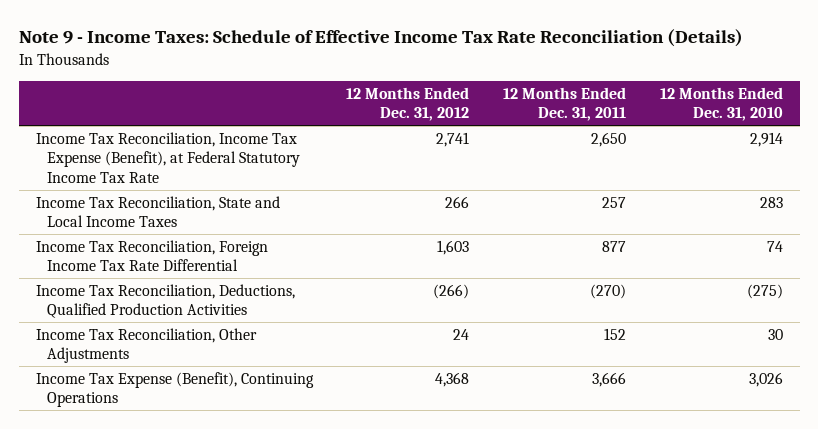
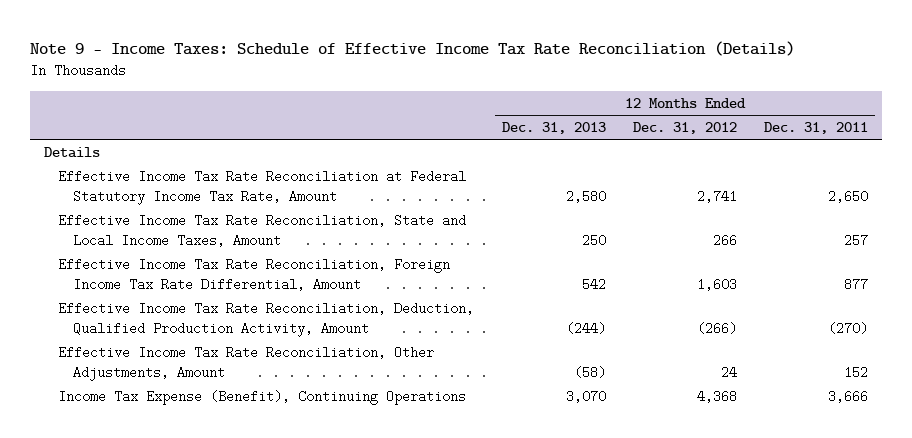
- | 12 Months Ended Dec. 31, 2012 | 12 Months Ended Dec. 31, 2011 | 12 Months Ended Dec. 31, 2010
+ | 12 Months Ended Dec. 31, 2013 | 12 Months Ended Dec. 31, 2012 | 12 Months Ended Dec. 31, 2011
- Income Tax Reconciliation, Income Tax Expense (Benefit), at Federal Statutory Income Tax Rate | 2,741 | 2,650 | 2,914
- Income Tax Reconciliation, State and Local Income Taxes | 266 | 257 | 283
- Income Tax Reconciliation, Foreign Income Tax Rate Differential | 1,603 | 877 | 74
- Income Tax Reconciliation, Deductions, Qualified Production Activities | (266) | (270) | (275)
- Income Tax Reconciliation, Other Adjustments | 24 | 152 | 30
+ Details
+ Effective Income Tax Rate Reconciliation at Federal Statutory Income Tax Rate, Amount | 2,580 | 2,741 | 2,650
+ Effective Income Tax Rate Reconciliation, State and Local Income Taxes, Amount | 250 | 266 | 257
+ Effective Income Tax Rate Reconciliation, Foreign Income Tax Rate Differential, Amount | 542 | 1,603 | 877
+ Effective Income Tax Rate Reconciliation, Deduction, Qualified Production Activity, Amount | (244) | (266) | (270)
+ Effective Income Tax Rate Reconciliation, Other Adjustments, Amount | (58) | 24 | 152

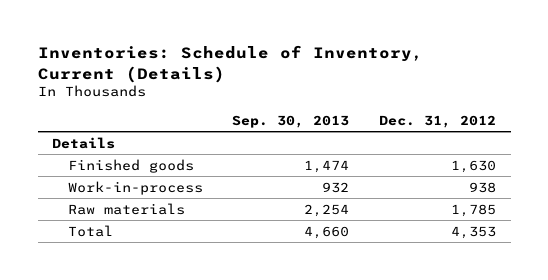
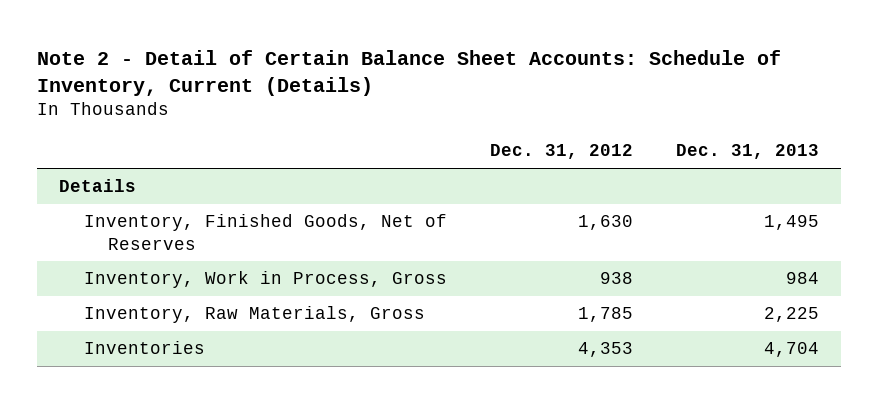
- Inventories: Schedule of Inventory, Current (Details)
+ Note 2 - Detail of Certain Balance Sheet Accounts: Schedule of Inventory, Current (Details)
- | Sep. 30, 2013 | Dec. 31, 2012
+ | Dec. 31, 2012 | Dec. 31, 2013
- Finished goods | 1,474 | 1,630
- Work-in-process | 932 | 938
- Raw materials | 2,254 | 1,785
- Total | 4,660 | 4,353
+ Inventory, Finished Goods, Net of Reserves | 1,630 | 1,495
+ Inventory, Work in Process, Gross | 938 | 984
+ Inventory, Raw Materials, Gross | 1,785 | 2,225
+ Inventories | 4,353 | 4,704

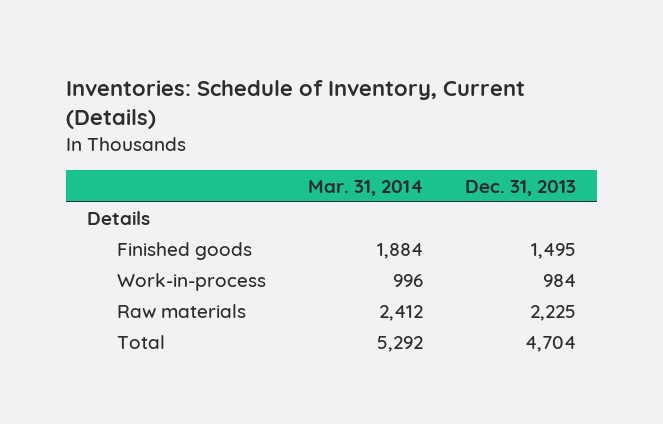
- Note 2 - Detail of Certain Balance Sheet Accounts: Schedule of Inventory, Current (Details)
+ Inventories: Schedule of Inventory, Current (Details)
- | Dec. 31, 2012 | Dec. 31, 2013
+ | Mar. 31, 2014 | Dec. 31, 2013
- Inventory, Finished Goods, Net of Reserves | 1,630 | 1,495
- Inventory, Work in Process, Gross | 938 | 984
- Inventory, Raw Materials, Gross | 1,785 | 2,225
- Inventories | 4,353 | 4,704
+ Finished goods | 1,884 | 1,495
+ Work-in-process | 996 | 984
+ Raw materials | 2,412 | 2,225
+ Total | 5,292 | 4,704

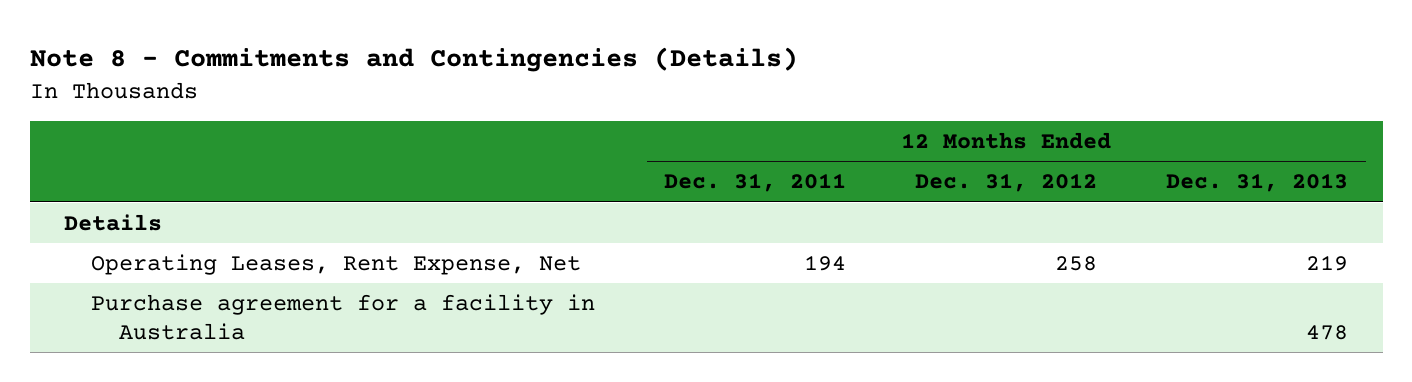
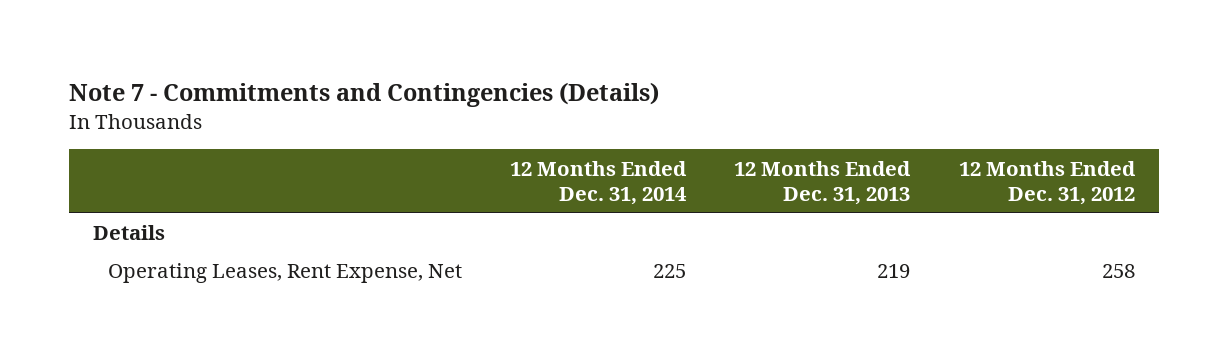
- Note 8 - Commitments and Contingencies (Details)
+ Note 7 - Commitments and Contingencies (Details)
- | 12 Months Ended Dec. 31, 2011 | 12 Months Ended Dec. 31, 2012 | 12 Months Ended Dec. 31, 2013
+ | 12 Months Ended Dec. 31, 2014 | 12 Months Ended Dec. 31, 2013 | 12 Months Ended Dec. 31, 2012
- Purchase agreement for a facility in Australia | | | 478

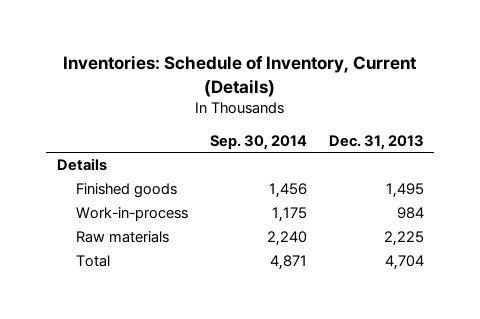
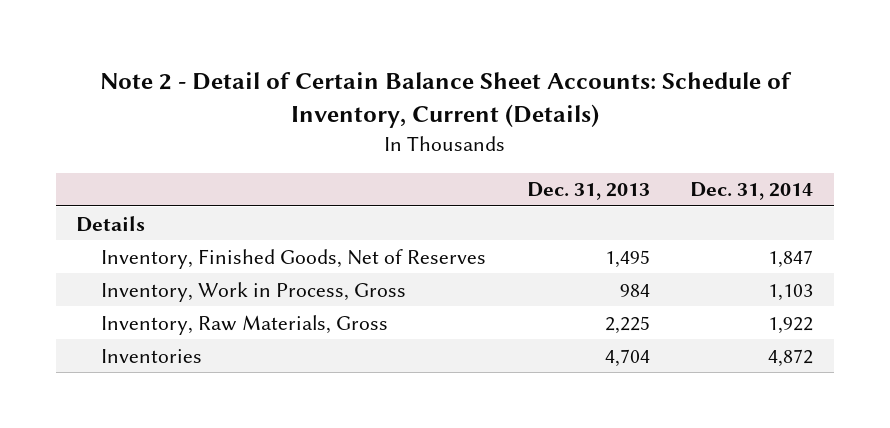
- Inventories: Schedule of Inventory, Current (Details)
+ Note 2 - Detail of Certain Balance Sheet Accounts: Schedule of Inventory, Current (Details)
- | Sep. 30, 2014 | Dec. 31, 2013
+ | Dec. 31, 2013 | Dec. 31, 2014
- Finished goods | 1,456 | 1,495
- Work-in-process | 1,175 | 984
- Raw materials | 2,240 | 2,225
- Total | 4,871 | 4,704
+ Inventory, Finished Goods, Net of Reserves | 1,495 | 1,847
+ Inventory, Work in Process, Gross | 984 | 1,103
+ Inventory, Raw Materials, Gross | 2,225 | 1,922
+ Inventories | 4,704 | 4,872

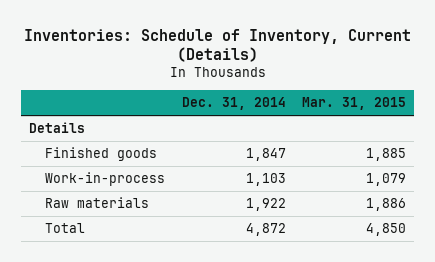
- Note 2 - Detail of Certain Balance Sheet Accounts: Schedule of Inventory, Current (Details)
+ Inventories: Schedule of Inventory, Current (Details)
- | Dec. 31, 2013 | Dec. 31, 2014
+ | Dec. 31, 2014 | Mar. 31, 2015
- Inventory, Finished Goods, Net of Reserves | 1,495 | 1,847
- Inventory, Work in Process, Gross | 984 | 1,103
- Inventory, Raw Materials, Gross | 2,225 | 1,922
- Inventories | 4,704 | 4,872
+ Finished goods | 1,847 | 1,885
+ Work-in-process | 1,103 | 1,079
+ Raw materials | 1,922 | 1,886
+ Total | 4,872 | 4,850

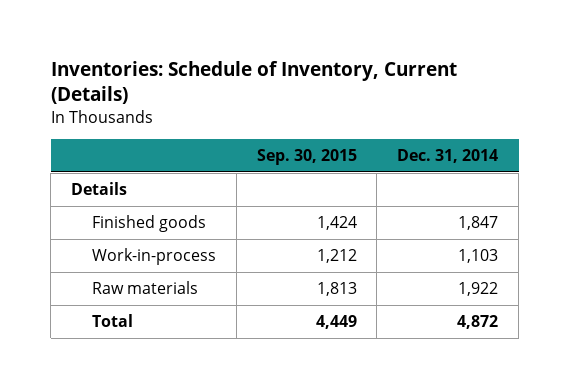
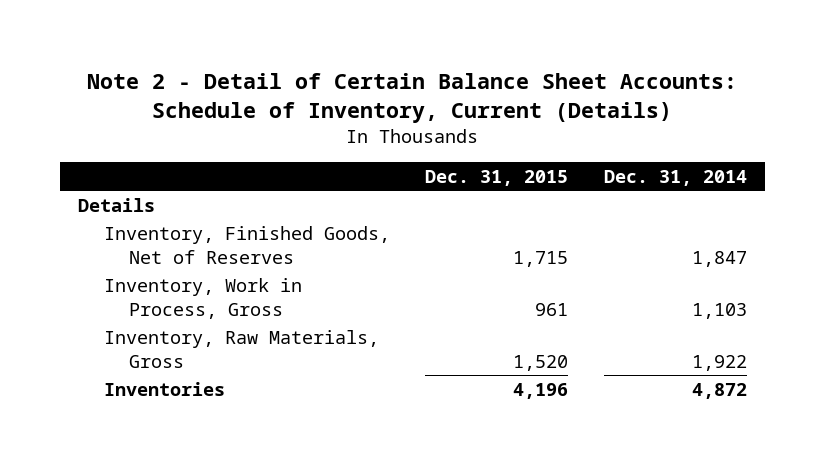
- Inventories: Schedule of Inventory, Current (Details)
+ Note 2 - Detail of Certain Balance Sheet Accounts: Schedule of Inventory, Current (Details)
- | Sep. 30, 2015 | Dec. 31, 2014
+ | Dec. 31, 2015 | Dec. 31, 2014
- Finished goods | 1,424 | 1,847
- Work-in-process | 1,212 | 1,103
- Raw materials | 1,813 | 1,922
- Total | 4,449 | 4,872
+ Inventory, Finished Goods, Net of Reserves | 1,715 | 1,847
+ Inventory, Work in Process, Gross | 961 | 1,103
+ Inventory, Raw Materials, Gross | 1,520 | 1,922
+ Inventories | 4,196 | 4,872

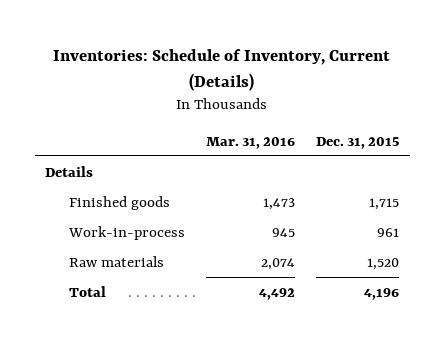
- Note 2 - Detail of Certain Balance Sheet Accounts: Schedule of Inventory, Current (Details)
+ Inventories: Schedule of Inventory, Current (Details)
- | Dec. 31, 2015 | Dec. 31, 2014
+ | Mar. 31, 2016 | Dec. 31, 2015
- Inventory, Finished Goods, Net of Reserves | 1,715 | 1,847
- Inventory, Work in Process, Gross | 961 | 1,103
- Inventory, Raw Materials, Gross | 1,520 | 1,922
- Inventories | 4,196 | 4,872
+ Finished goods | 1,473 | 1,715
+ Work-in-process | 945 | 961
+ Raw materials | 2,074 | 1,520
+ Total | 4,492 | 4,196

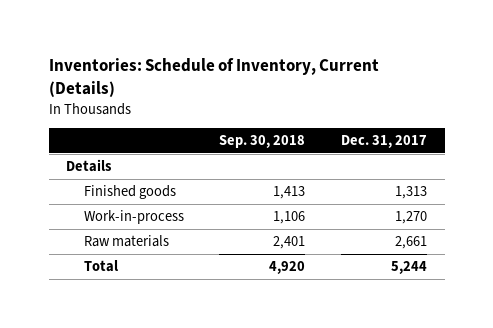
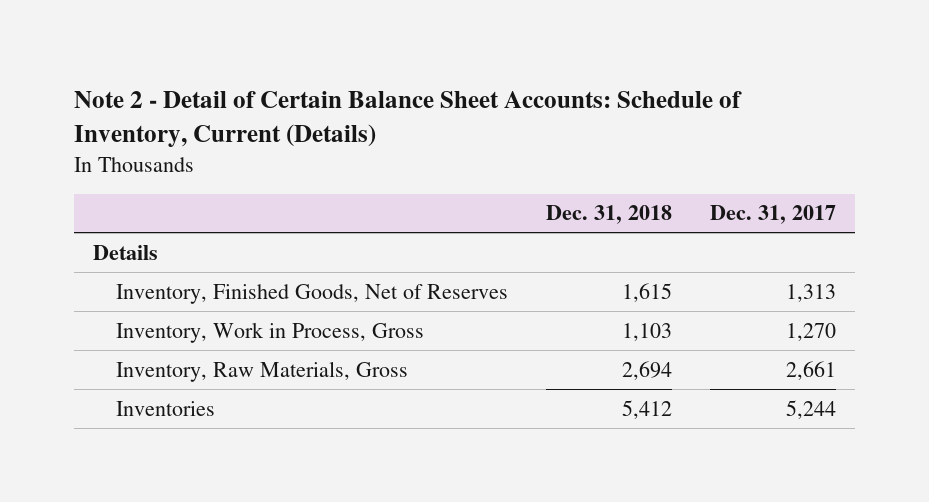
- Inventories: Schedule of Inventory, Current (Details)
+ Note 2 - Detail of Certain Balance Sheet Accounts: Schedule of Inventory, Current (Details)
- | Sep. 30, 2018 | Dec. 31, 2017
+ | Dec. 31, 2018 | Dec. 31, 2017
- Finished goods | 1,413 | 1,313
- Work-in-process | 1,106 | 1,270
- Raw materials | 2,401 | 2,661
- Total | 4,920 | 5,244
+ Inventory, Finished Goods, Net of Reserves | 1,615 | 1,313
+ Inventory, Work in Process, Gross | 1,103 | 1,270
+ Inventory, Raw Materials, Gross | 2,694 | 2,661
+ Inventories | 5,412 | 5,244

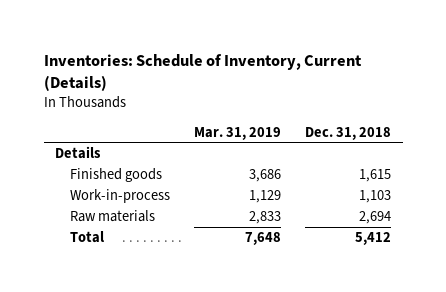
- Note 2 - Detail of Certain Balance Sheet Accounts: Schedule of Inventory, Current (Details)
+ Inventories: Schedule of Inventory, Current (Details)
- | Dec. 31, 2018 | Dec. 31, 2017
+ | Mar. 31, 2019 | Dec. 31, 2018
- Inventory, Finished Goods, Net of Reserves | 1,615 | 1,313
- Inventory, Work in Process, Gross | 1,103 | 1,270
- Inventory, Raw Materials, Gross | 2,694 | 2,661
- Inventories | 5,412 | 5,244
+ Finished goods | 3,686 | 1,615
+ Work-in-process | 1,129 | 1,103
+ Raw materials | 2,833 | 2,694
+ Total | 7,648 | 5,412

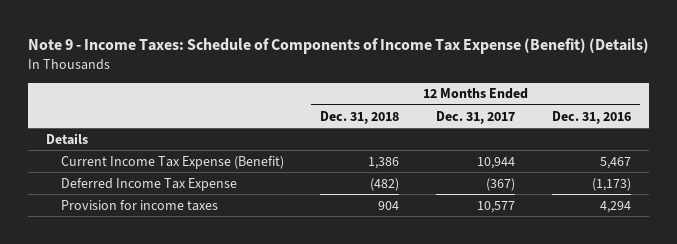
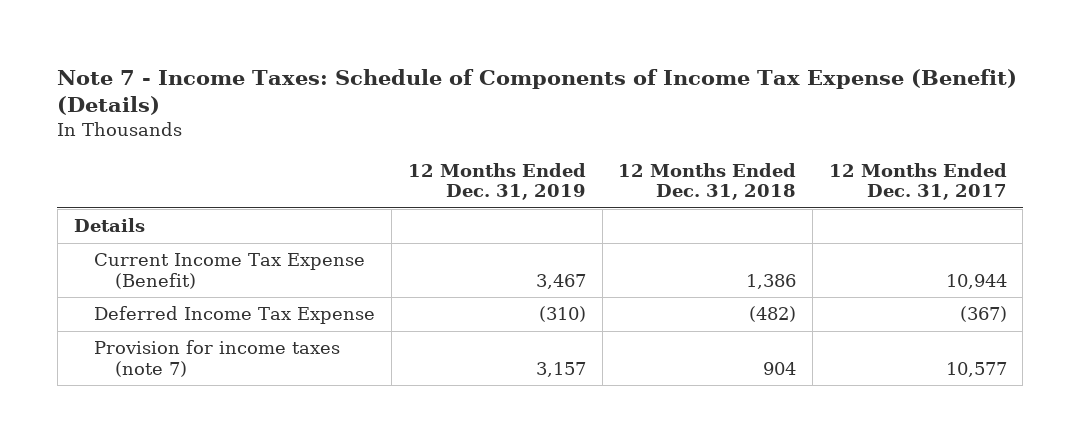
- Note 9 - Income Taxes: Schedule of Components of Income Tax Expense (Benefit) (Details)
+ Note 7 - Income Taxes: Schedule of Components of Income Tax Expense (Benefit) (Details)
- | 12 Months Ended Dec. 31, 2018 | 12 Months Ended Dec. 31, 2017 | 12 Months Ended Dec. 31, 2016
+ | 12 Months Ended Dec. 31, 2019 | 12 Months Ended Dec. 31, 2018 | 12 Months Ended Dec. 31, 2017
- Provision for income taxes | 904 | 10,577 | 4,294
+ Provision for income taxes (note 7) | 3,157 | 904 | 10,577

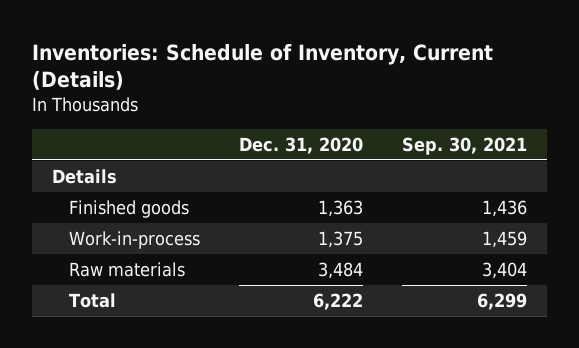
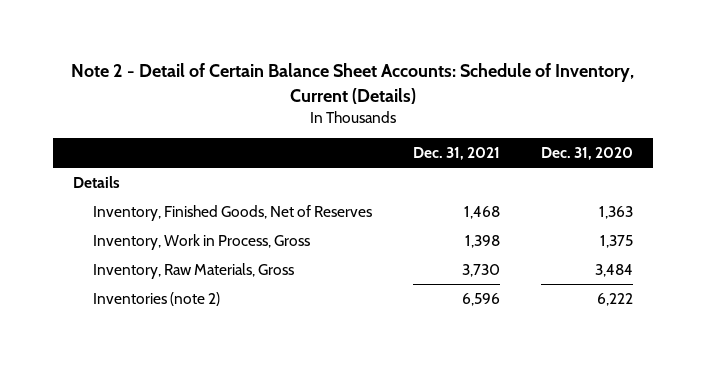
- Inventories: Schedule of Inventory, Current (Details)
+ Note 2 - Detail of Certain Balance Sheet Accounts: Schedule of Inventory, Current (Details)
- | Dec. 31, 2020 | Sep. 30, 2021
+ | Dec. 31, 2021 | Dec. 31, 2020
- Finished goods | 1,363 | 1,436
- Work-in-process | 1,375 | 1,459
- Raw materials | 3,484 | 3,404
- Total | 6,222 | 6,299
+ Inventory, Finished Goods, Net of Reserves | 1,468 | 1,363
+ Inventory, Work in Process, Gross | 1,398 | 1,375
+ Inventory, Raw Materials, Gross | 3,730 | 3,484
+ Inventories (note 2) | 6,596 | 6,222

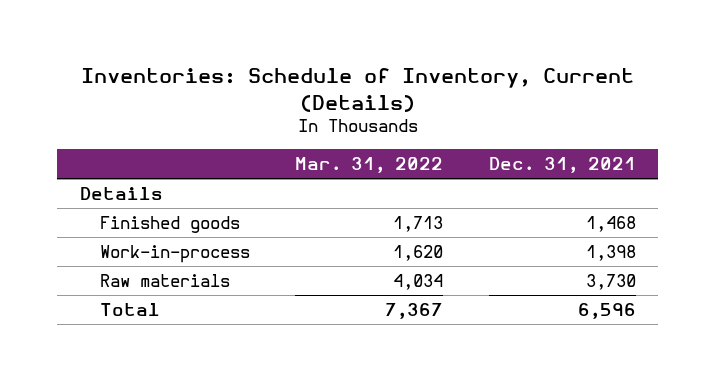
- Note 2 - Detail of Certain Balance Sheet Accounts: Schedule of Inventory, Current (Details)
+ Inventories: Schedule of Inventory, Current (Details)
- | Dec. 31, 2021 | Dec. 31, 2020
+ | Mar. 31, 2022 | Dec. 31, 2021
- Inventory, Finished Goods, Net of Reserves | 1,468 | 1,363
- Inventory, Work in Process, Gross | 1,398 | 1,375
- Inventory, Raw Materials, Gross | 3,730 | 3,484
- Inventories (note 2) | 6,596 | 6,222
+ Finished goods | 1,713 | 1,468
+ Work-in-process | 1,620 | 1,398
+ Raw materials | 4,034 | 3,730
+ Total | 7,367 | 6,596

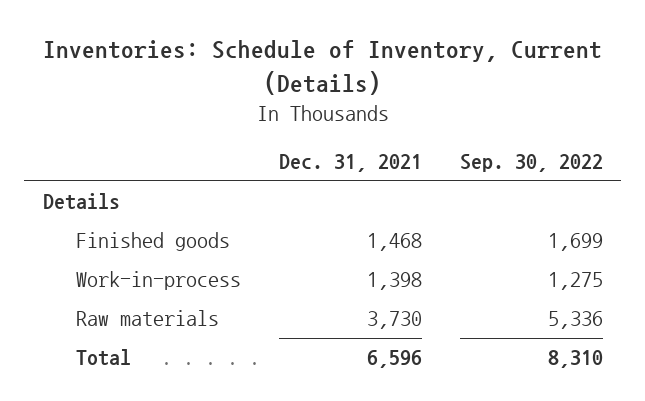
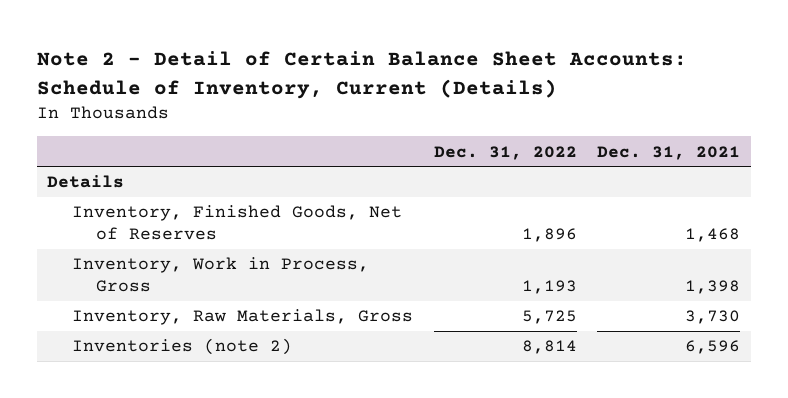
- Inventories: Schedule of Inventory, Current (Details)
+ Note 2 - Detail of Certain Balance Sheet Accounts: Schedule of Inventory, Current (Details)
- | Dec. 31, 2021 | Sep. 30, 2022
+ | Dec. 31, 2022 | Dec. 31, 2021
- Finished goods | 1,468 | 1,699
- Work-in-process | 1,398 | 1,275
- Raw materials | 3,730 | 5,336
- Total | 6,596 | 8,310
+ Inventory, Finished Goods, Net of Reserves | 1,896 | 1,468
+ Inventory, Work in Process, Gross | 1,193 | 1,398
+ Inventory, Raw Materials, Gross | 5,725 | 3,730
+ Inventories (note 2) | 8,814 | 6,596

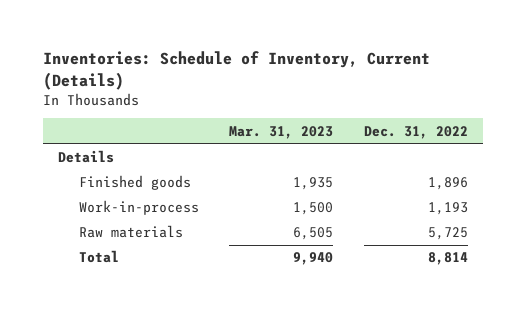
- Note 2 - Detail of Certain Balance Sheet Accounts: Schedule of Inventory, Current (Details)
+ Inventories: Schedule of Inventory, Current (Details)
- | Dec. 31, 2022 | Dec. 31, 2021
+ | Mar. 31, 2023 | Dec. 31, 2022
- Inventory, Finished Goods, Net of Reserves | 1,896 | 1,468
- Inventory, Work in Process, Gross | 1,193 | 1,398
- Inventory, Raw Materials, Gross | 5,725 | 3,730
- Inventories (note 2) | 8,814 | 6,596
+ Finished goods | 1,935 | 1,896
+ Work-in-process | 1,500 | 1,193
+ Raw materials | 6,505 | 5,725
+ Total | 9,940 | 8,814

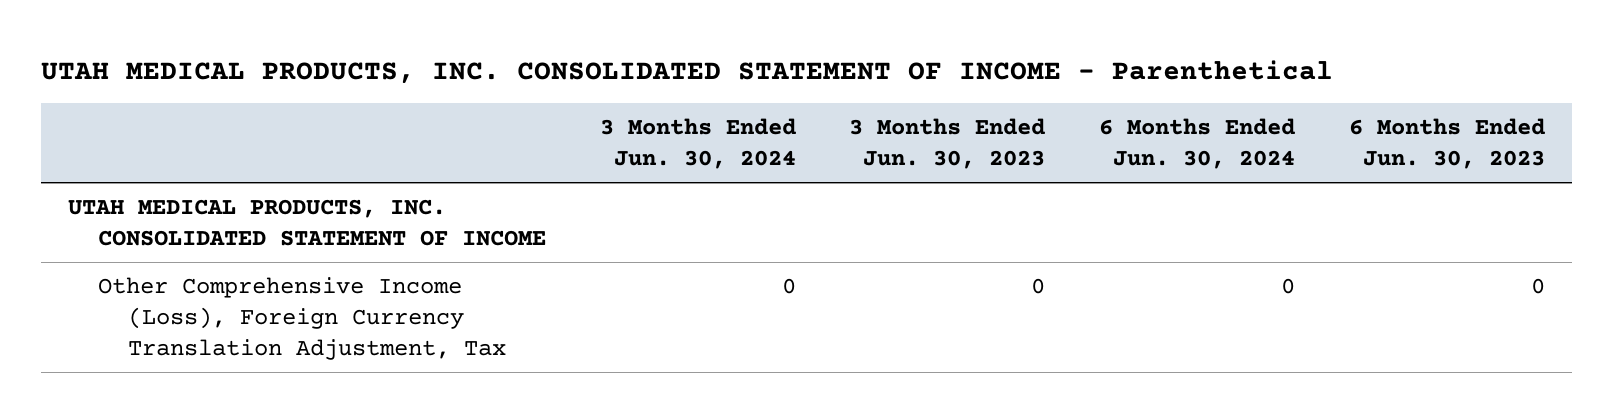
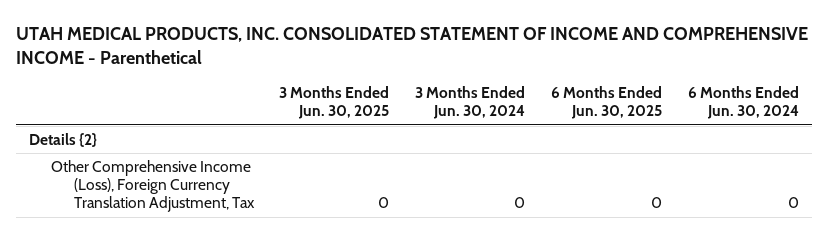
- UTAH MEDICAL PRODUCTS, INC. CONSOLIDATED STATEMENT OF INCOME - Parenthetical
+ UTAH MEDICAL PRODUCTS, INC. CONSOLIDATED STATEMENT OF INCOME AND COMPREHENSIVE INCOME - Parenthetical
- | 3 Months Ended Jun. 30, 2024 | 3 Months Ended Jun. 30, 2023 | 6 Months Ended Jun. 30, 2024 | 6 Months Ended Jun. 30, 2023
+ | 3 Months Ended Jun. 30, 2025 | 3 Months Ended Jun. 30, 2024 | 6 Months Ended Jun. 30, 2025 | 6 Months Ended Jun. 30, 2024
- UTAH MEDICAL PRODUCTS, INC. CONSOLIDATED STATEMENT OF INCOME
+ Details {2}

